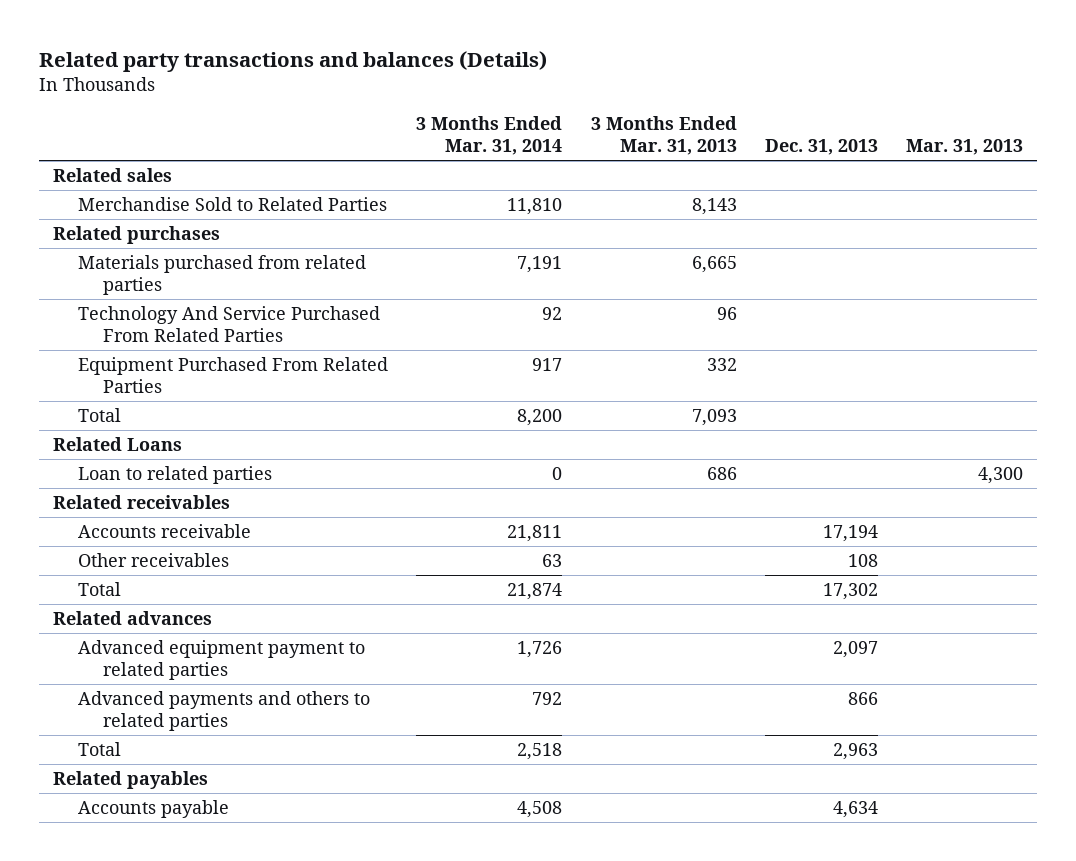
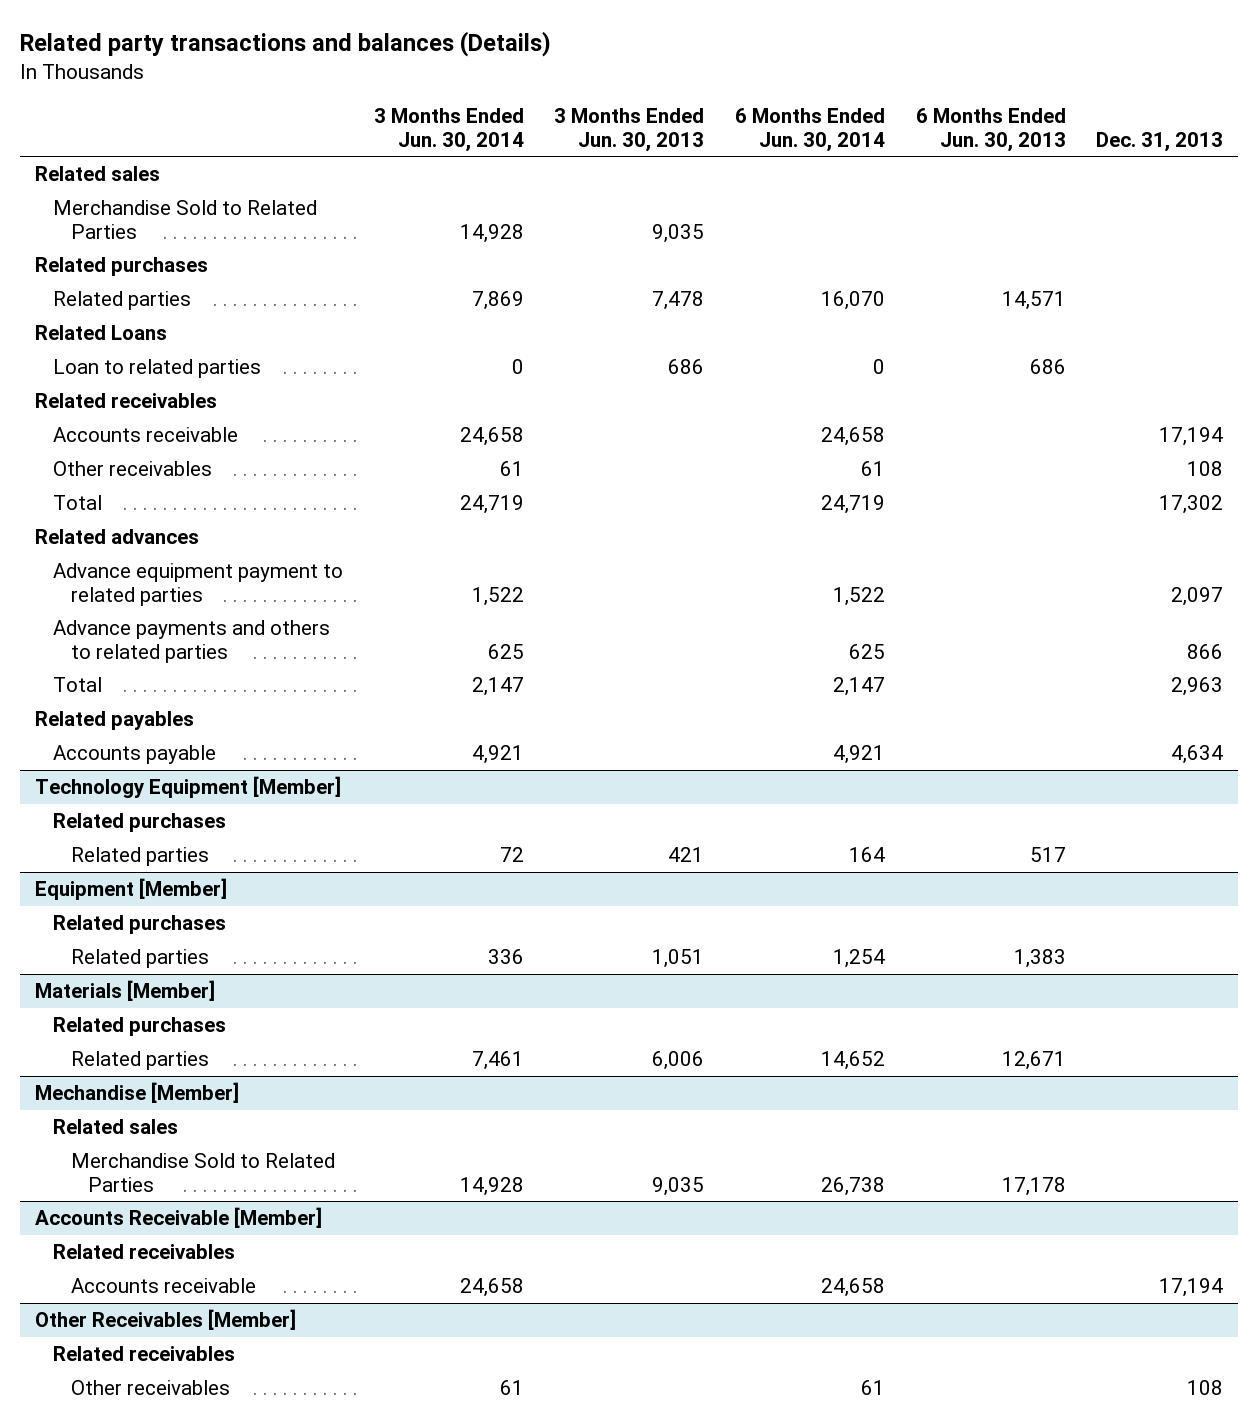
- | 3 Months Ended Mar. 31, 2014 | 3 Months Ended Mar. 31, 2013 | Dec. 31, 2013 | Mar. 31, 2013
+ | 3 Months Ended Jun. 30, 2014 | 3 Months Ended Jun. 30, 2013 | 6 Months Ended Jun. 30, 2014 | 6 Months Ended Jun. 30, 2013 | Dec. 31, 2013
- Materials purchased from related parties | 7,191 | 6,665 | |
- Technology And Service Purchased From Related Parties | 92 | 96 | |
- Equipment Purchased From Related Parties | 917 | 332 | |
- Total | 8,200 | 7,093 | |
+ Related parties | 7,869 | 7,478 | 16,070 | 14,571 |
- Advanced equipment payment to related parties | 1,726 | | 2,097 |
- Advanced payments and others to related parties | 792 | | 866 |
+ Advance equipment payment to related parties | 1,522 | | 1,522 | | 2,097
+ Advance payments and others to related parties | 625 | | 625 | | 866
+ Technology Equipment [Member]
+ Related purchases
+ Related parties | 72 | 421 | 164 | 517 |
+ Equipment [Member]
+ Related purchases
+ Related parties | 336 | 1,051 | 1,254 | 1,383 |
+ Materials [Member]
+ Related purchases
+ Related parties | 7,461 | 6,006 | 14,652 | 12,671 |
+ Mechandise [Member]
+ Related sales
+ Merchandise Sold to Related Parties | 14,928 | 9,035 | 26,738 | 17,178 |
+ Accounts Receivable [Member]
+ Related receivables
+ Accounts receivable | 24,658 | | 24,658 | | 17,194
+ Other Receivables [Member]
+ Related receivables
+ Other receivables | 61 | | 61 | | 108

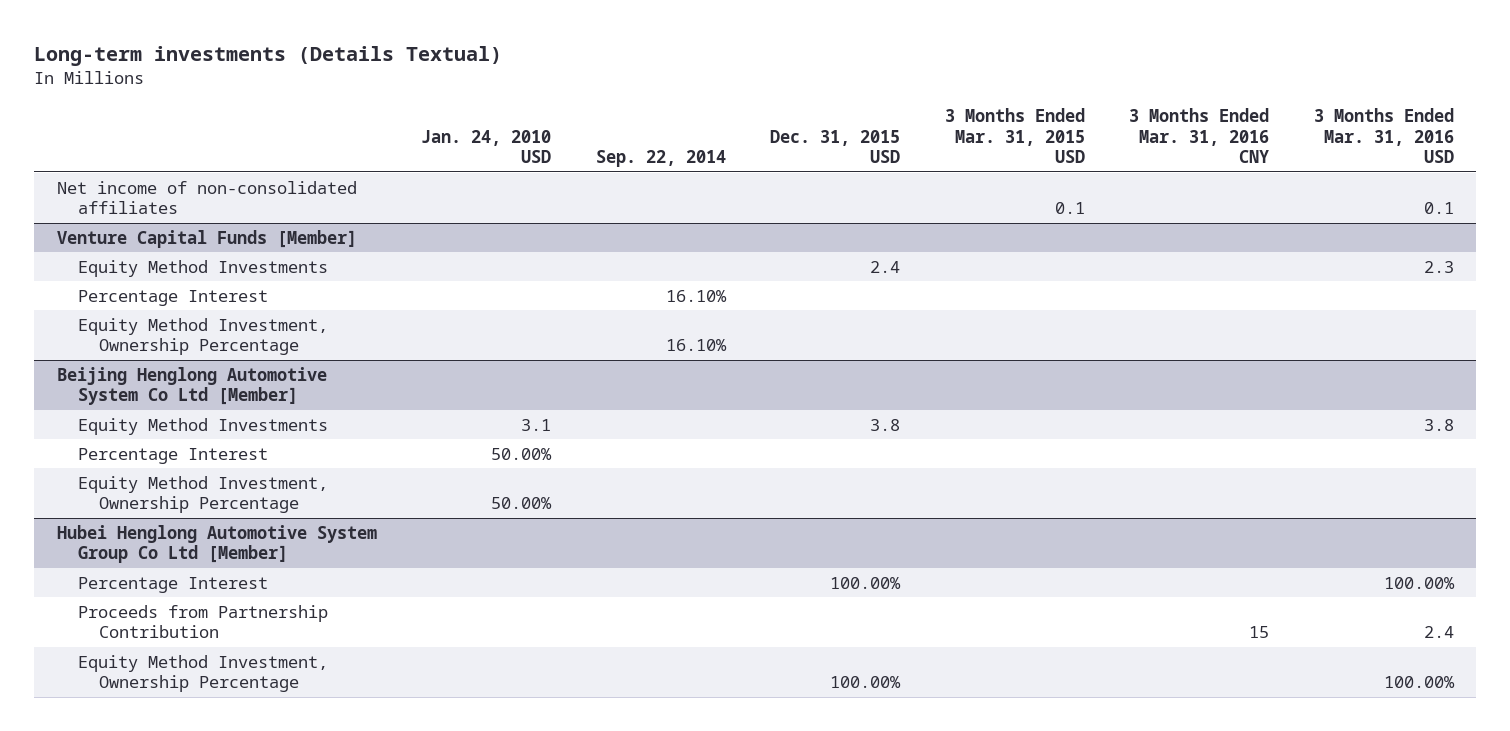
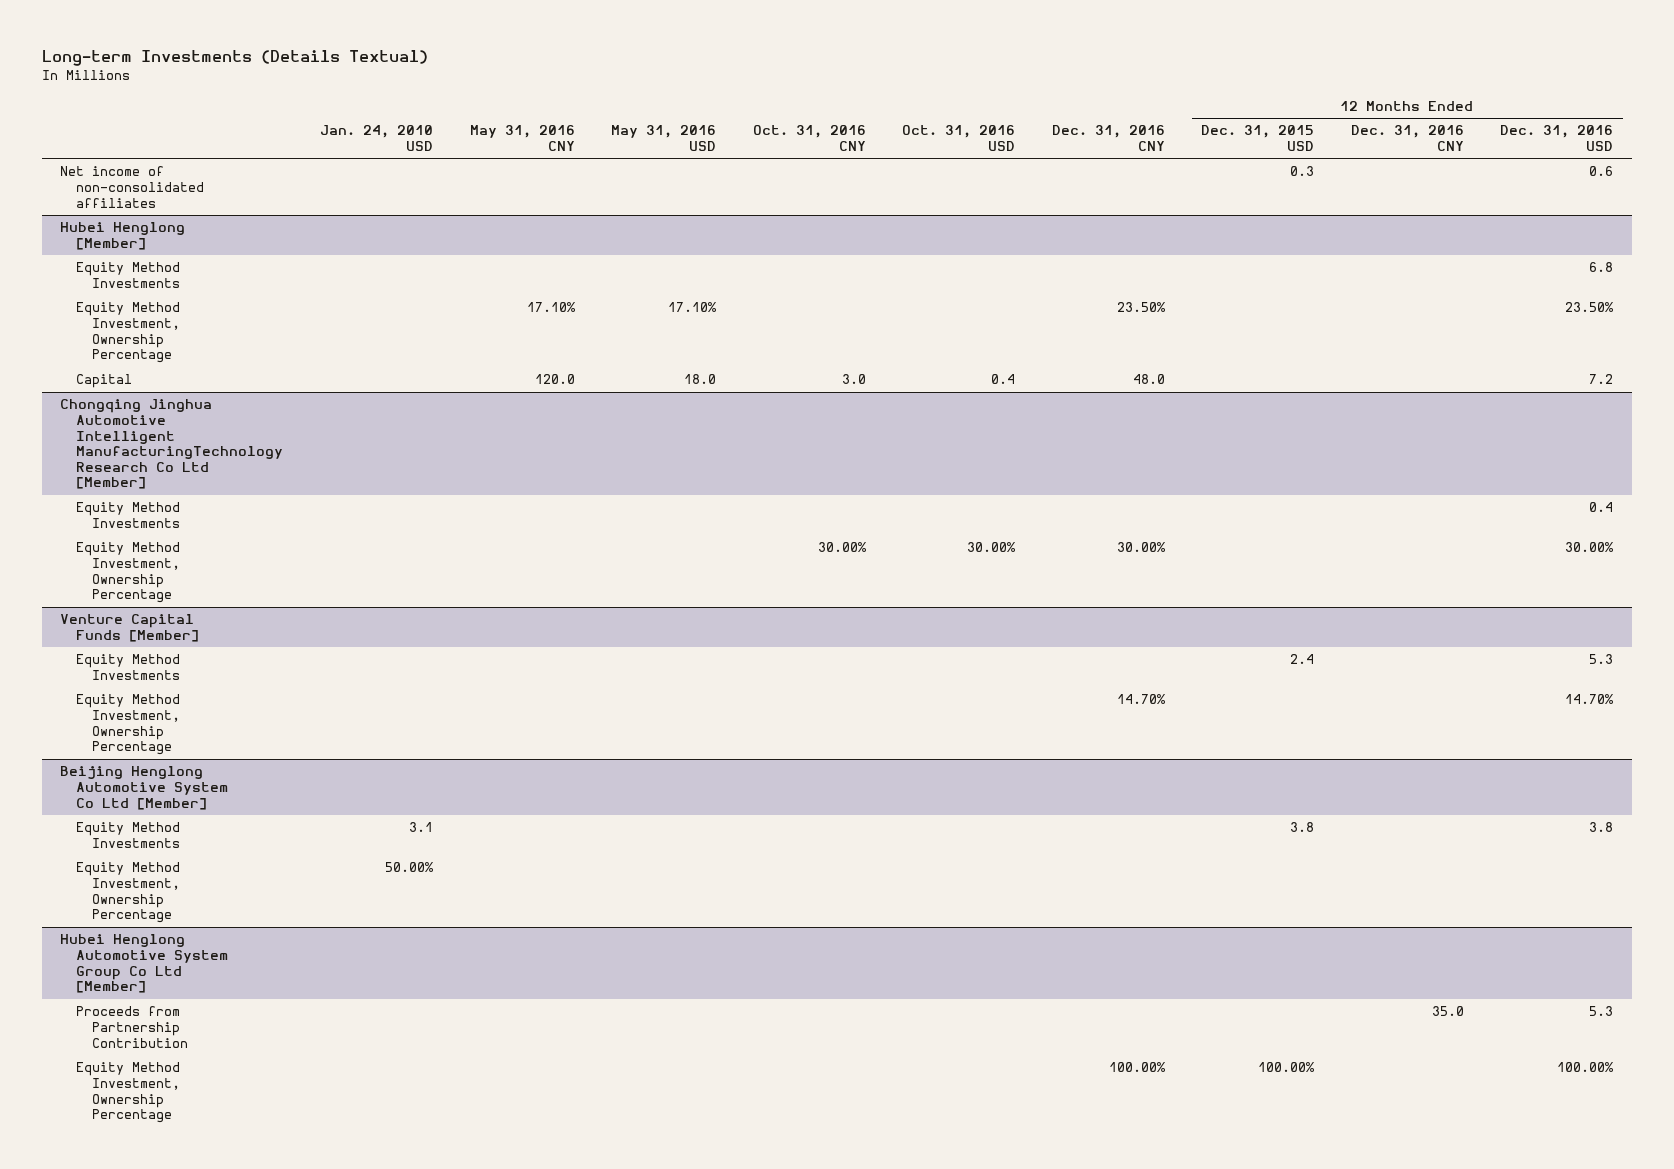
- Long-term investments (Details Textual)
+ Long-term Investments (Details Textual)
- | Jan. 24, 2010 USD | Sep. 22, 2014 | Dec. 31, 2015 USD | 3 Months Ended Mar. 31, 2015 USD | 3 Months Ended Mar. 31, 2016 CNY | 3 Months Ended Mar. 31, 2016 USD
+ | Jan. 24, 2010 USD | May 31, 2016 CNY | May 31, 2016 USD | Oct. 31, 2016 CNY | Oct. 31, 2016 USD | Dec. 31, 2016 CNY | 12 Months Ended Dec. 31, 2015 USD | 12 Months Ended Dec. 31, 2016 CNY | 12 Months Ended Dec. 31, 2016 USD
+ Hubei Henglong [Member]
+ Equity Method Investments | | | | | | | | | 6.8
+ Equity Method Investment, Ownership Percentage | | 17.10% | 17.10% | | | 23.50% | | | 23.50%
+ Capital | | 120.0 | 18.0 | 3.0 | 0.4 | 48.0 | | | 7.2
+ Chongqing Jinghua Automotive Intelligent ManufacturingTechnology Research Co Ltd [Member]
+ Equity Method Investments | | | | | | | | | 0.4
+ Equity Method Investment, Ownership Percentage | | | | 30.00% | 30.00% | 30.00% | | | 30.00%
@ Venture Capital Funds [Member]
- Percentage Interest | | 16.10% | | | |
@ Beijing Henglong Automotive System Co Ltd [Member]
- Percentage Interest | 50.00% | | | | |
@ Hubei Henglong Automotive System Group Co Ltd [Member]
- Percentage Interest | | | 100.00% | | | 100.00%

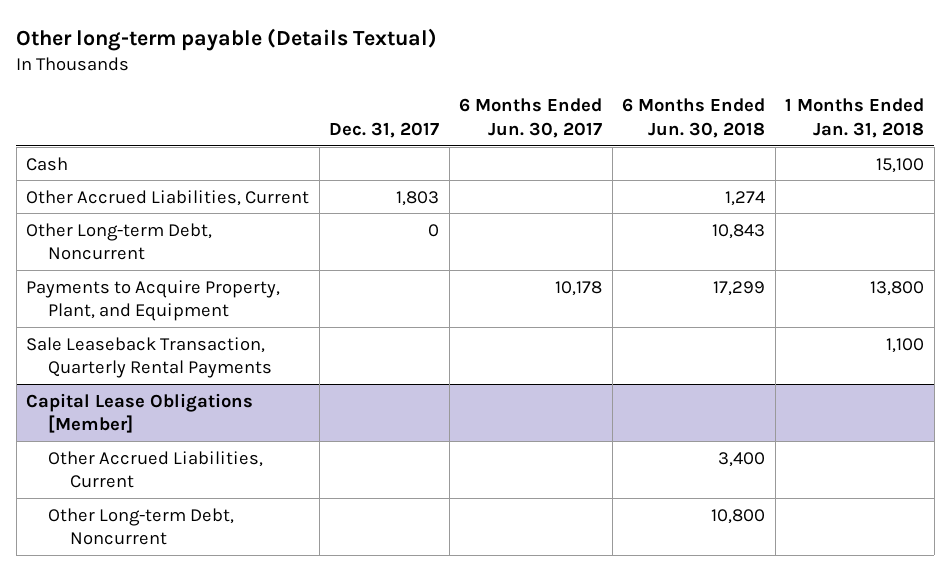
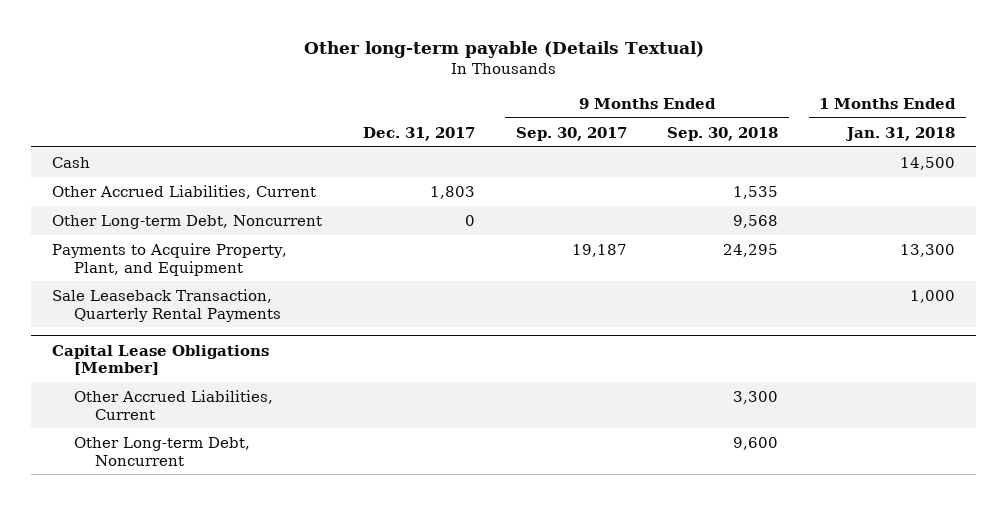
- | Dec. 31, 2017 | 6 Months Ended Jun. 30, 2017 | 6 Months Ended Jun. 30, 2018 | 1 Months Ended Jan. 31, 2018
+ | Dec. 31, 2017 | 9 Months Ended Sep. 30, 2017 | 9 Months Ended Sep. 30, 2018 | 1 Months Ended Jan. 31, 2018
- Cash | | | | 15,100
+ Cash | | | | 14,500
- Payments to Acquire Property, Plant, and Equipment | | 10,178 | 17,299 | 13,800
- Sale Leaseback Transaction, Quarterly Rental Payments | | | | 1,100
+ Payments to Acquire Property, Plant, and Equipment | | 19,187 | 24,295 | 13,300
+ Sale Leaseback Transaction, Quarterly Rental Payments | | | | 1,000

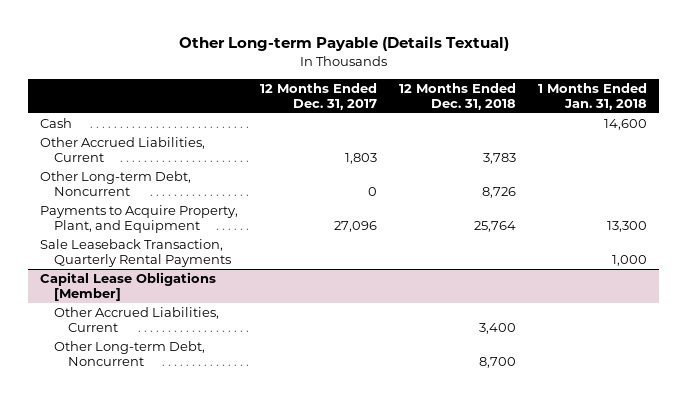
- Other long-term payable (Details Textual)
+ Other Long-term Payable (Details Textual)
- | Dec. 31, 2017 | 9 Months Ended Sep. 30, 2017 | 9 Months Ended Sep. 30, 2018 | 1 Months Ended Jan. 31, 2018
+ | 12 Months Ended Dec. 31, 2017 | 12 Months Ended Dec. 31, 2018 | 1 Months Ended Jan. 31, 2018
- Cash | | | | 14,500
+ Cash | | | 14,600

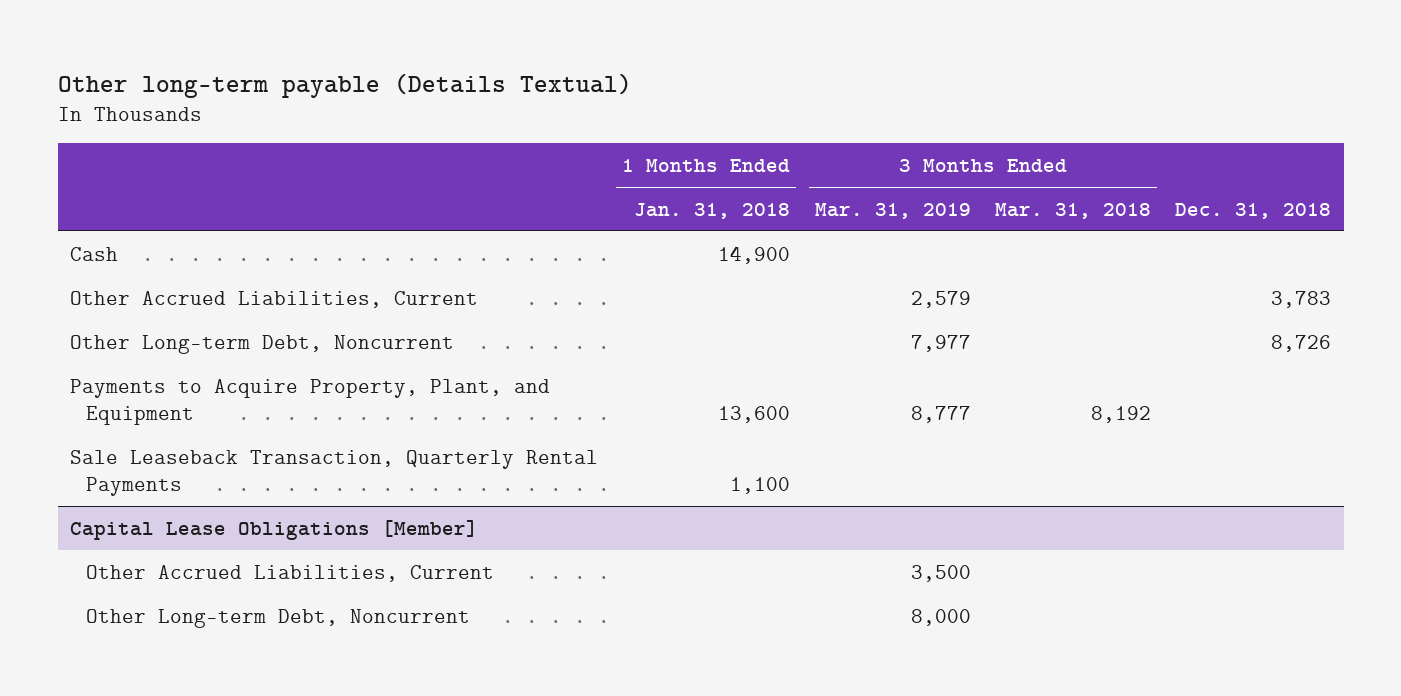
- Other Long-term Payable (Details Textual)
+ Other long-term payable (Details Textual)
- | 12 Months Ended Dec. 31, 2017 | 12 Months Ended Dec. 31, 2018 | 1 Months Ended Jan. 31, 2018
+ | 1 Months Ended Jan. 31, 2018 | 3 Months Ended Mar. 31, 2019 | 3 Months Ended Mar. 31, 2018 | Dec. 31, 2018
- Cash | | | 14,600
+ Cash | 14,900 | | |
- Payments to Acquire Property, Plant, and Equipment | 27,096 | 25,764 | 13,300
- Sale Leaseback Transaction, Quarterly Rental Payments | | | 1,000
+ Payments to Acquire Property, Plant, and Equipment | 13,600 | 8,777 | 8,192 |
+ Sale Leaseback Transaction, Quarterly Rental Payments | 1,100 | | |

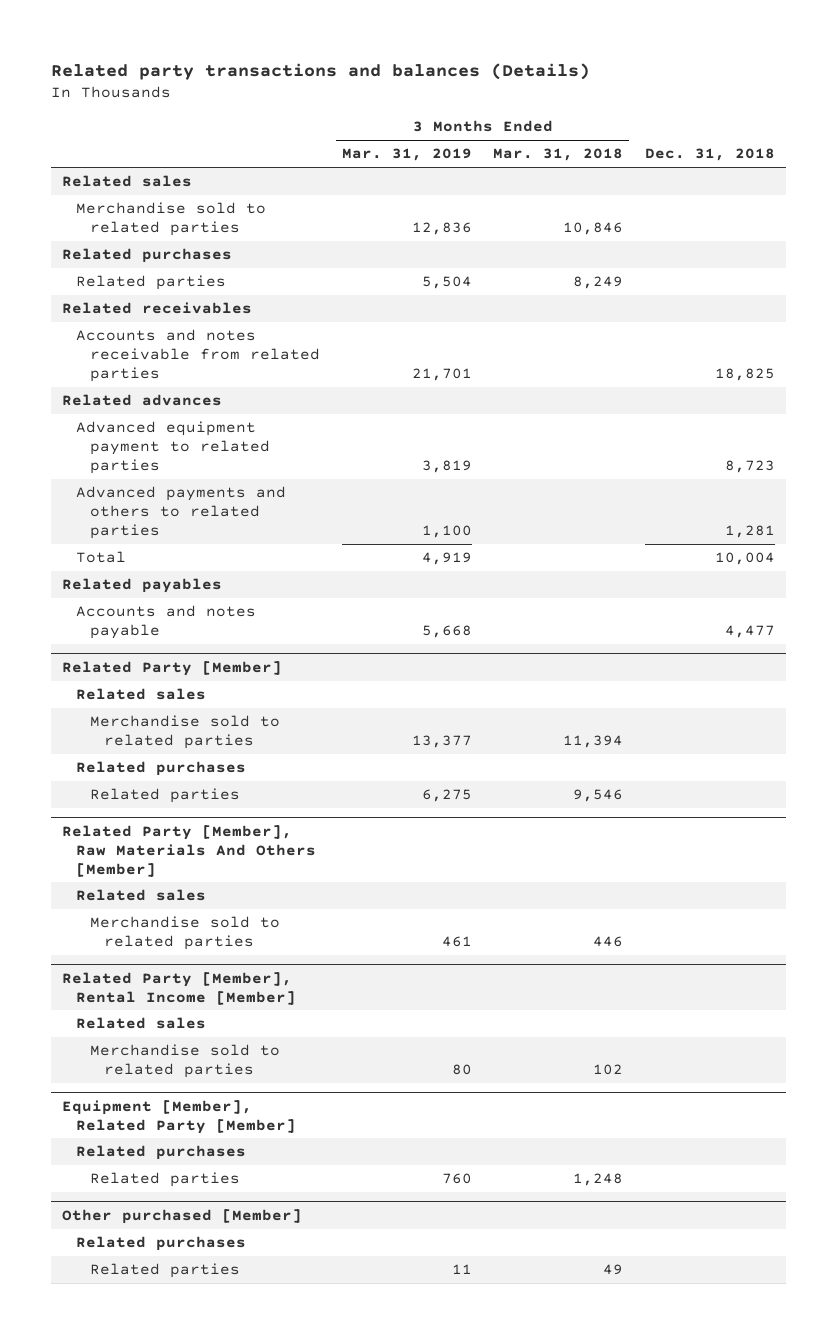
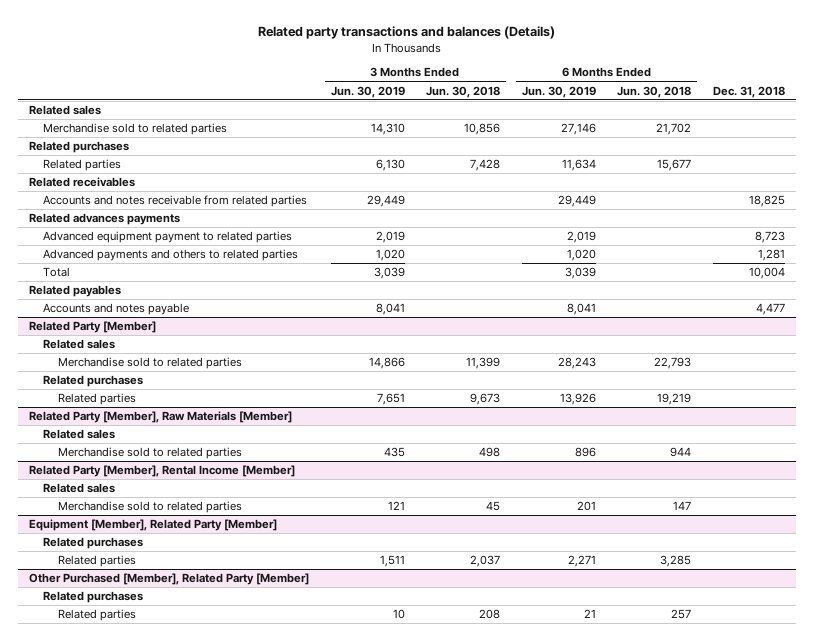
- | 3 Months Ended Mar. 31, 2019 | 3 Months Ended Mar. 31, 2018 | Dec. 31, 2018
+ | 3 Months Ended Jun. 30, 2019 | 3 Months Ended Jun. 30, 2018 | 6 Months Ended Jun. 30, 2019 | 6 Months Ended Jun. 30, 2018 | Dec. 31, 2018
- Related advances
+ Related advances payments
- Related Party [Member], Raw Materials And Others [Member]
+ Related Party [Member], Raw Materials [Member]
- Other purchased [Member]
+ Other Purchased [Member], Related Party [Member]

